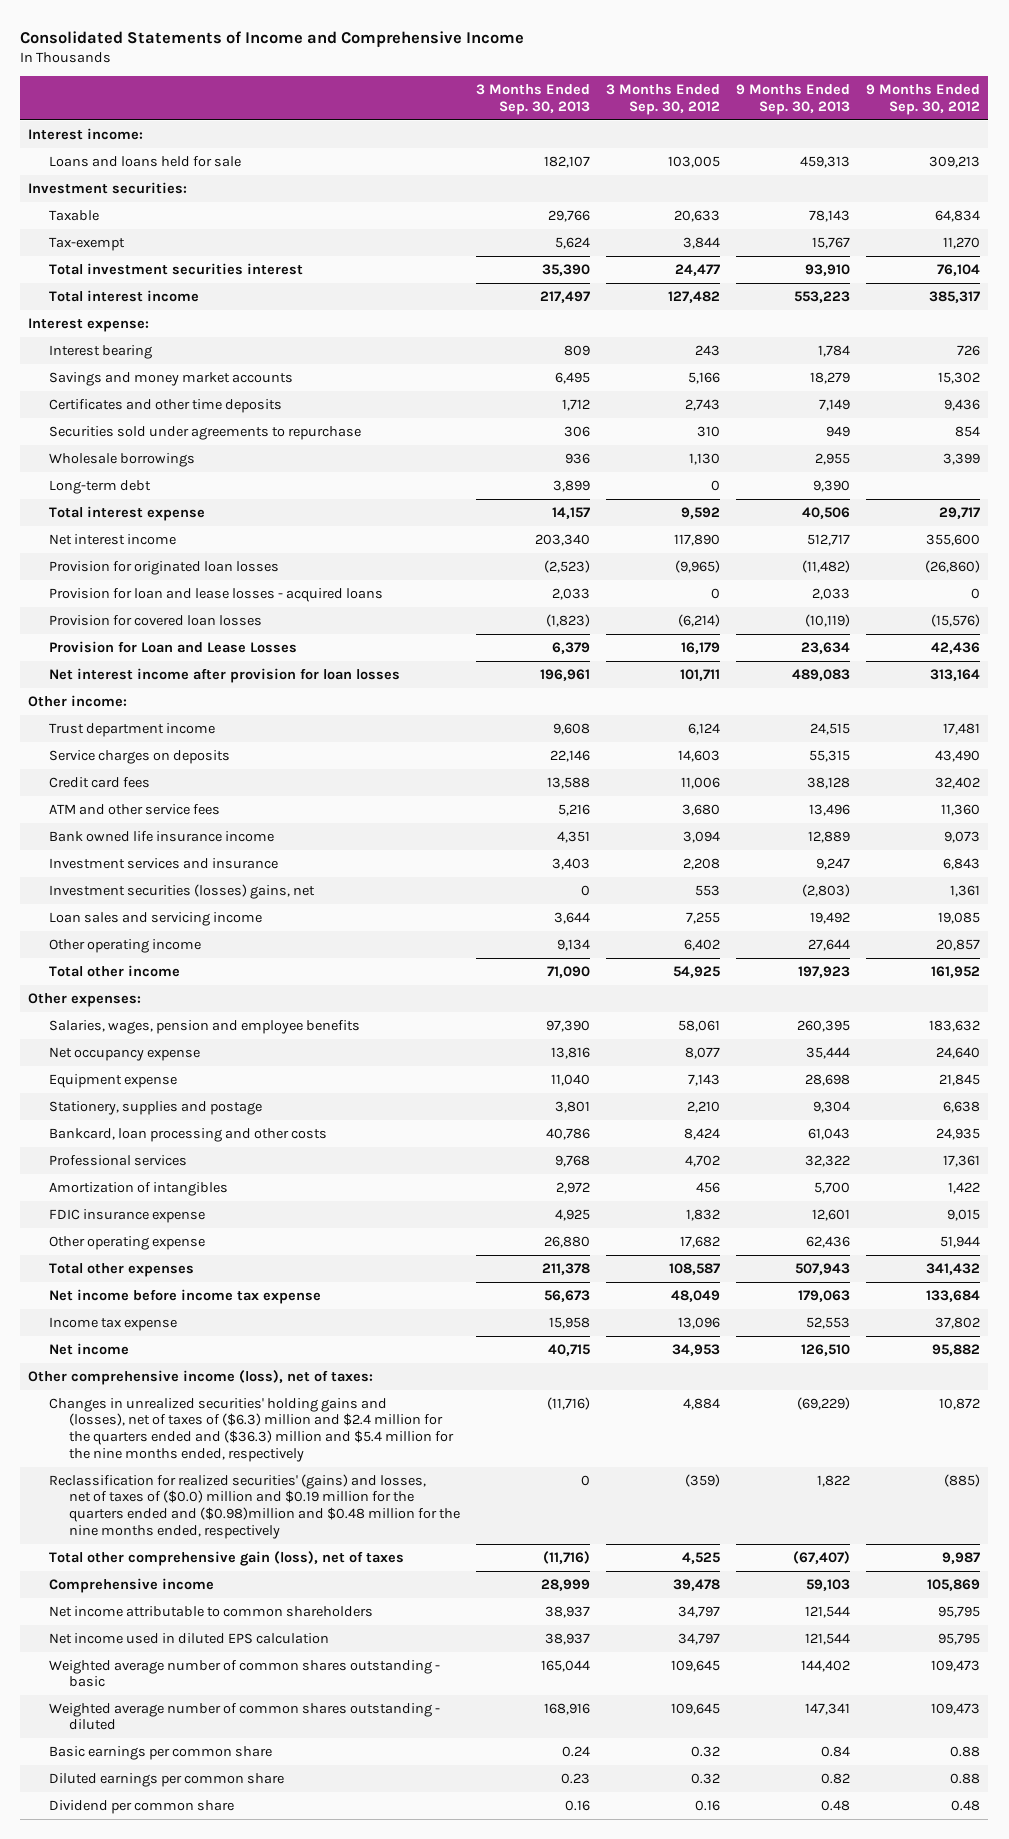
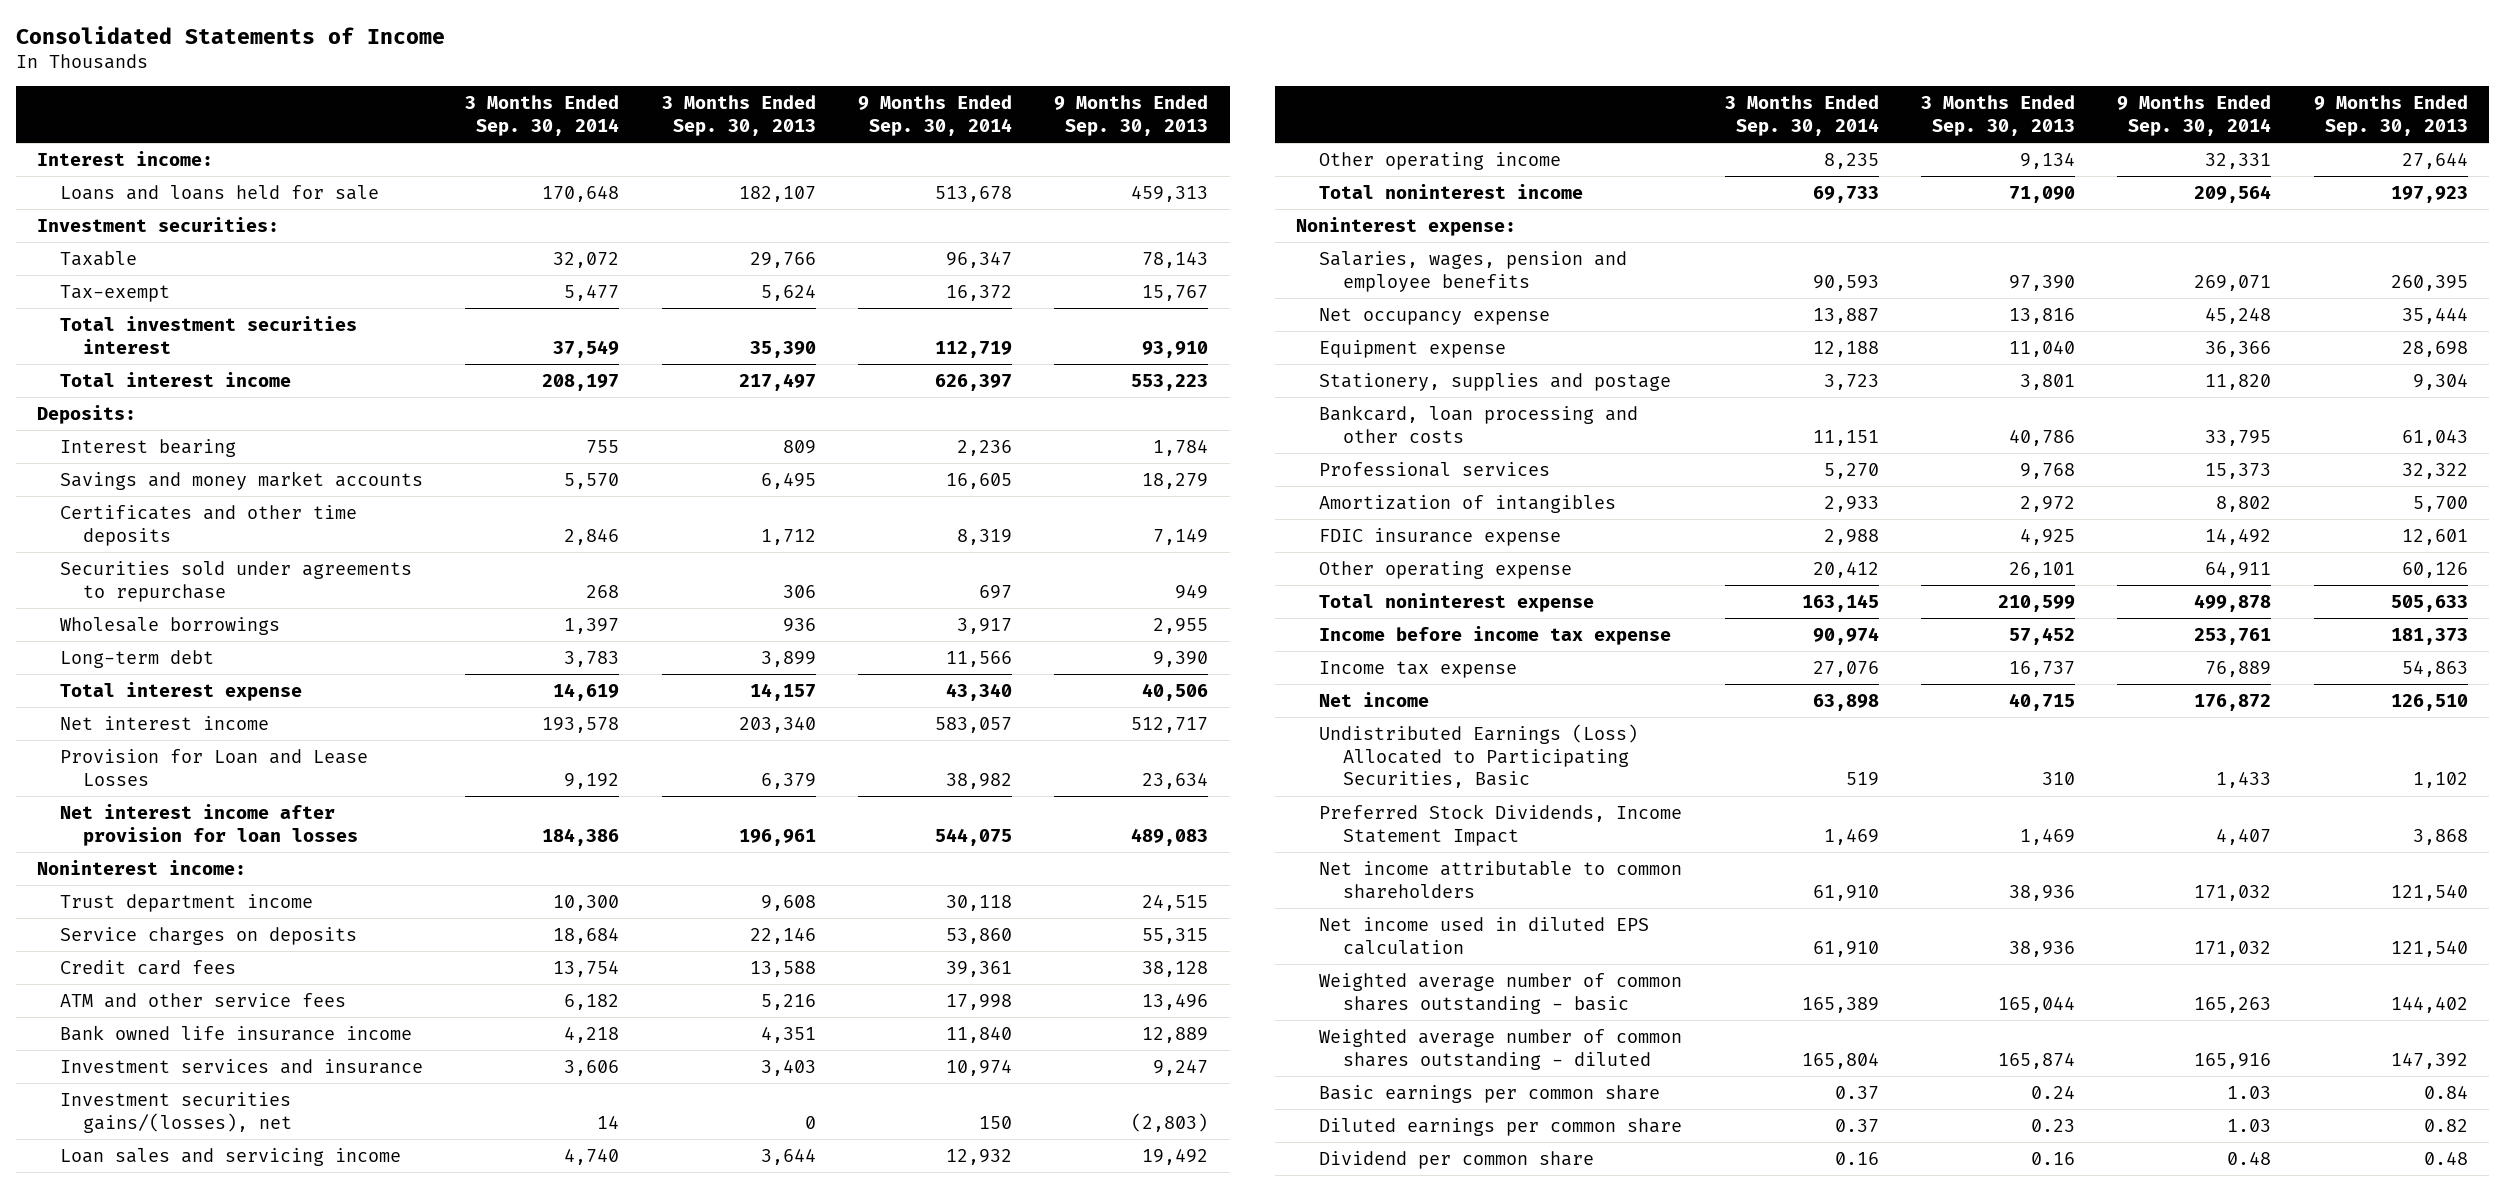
- Consolidated Statements of Income and Comprehensive Income
+ Consolidated Statements of Income
- | 3 Months Ended Sep. 30, 2013 | 3 Months Ended Sep. 30, 2012 | 9 Months Ended Sep. 30, 2013 | 9 Months Ended Sep. 30, 2012
+ | 3 Months Ended Sep. 30, 2014 | 3 Months Ended Sep. 30, 2013 | 9 Months Ended Sep. 30, 2014 | 9 Months Ended Sep. 30, 2013
- Interest expense:
+ Deposits:
- Provision for originated loan losses | (2,523) | (9,965) | (11,482) | (26,860)
- Provision for loan and lease losses - acquired loans | 2,033 | 0 | 2,033 | 0
- Provision for covered loan losses | (1,823) | (6,214) | (10,119) | (15,576)
- Other income:
+ Noninterest income:
- Investment securities (losses) gains, net | 0 | 553 | (2,803) | 1,361
+ Investment securities gains/(losses), net | 14 | 0 | 150 | (2,803)
- Total other income | 71,090 | 54,925 | 197,923 | 161,952
- Other expenses:
+ Total noninterest income | 69,733 | 71,090 | 209,564 | 197,923
+ Noninterest expense:
- Other operating expense | 26,880 | 17,682 | 62,436 | 51,944
- Total other expenses | 211,378 | 108,587 | 507,943 | 341,432
- Net income before income tax expense | 56,673 | 48,049 | 179,063 | 133,684
- Income tax expense | 15,958 | 13,096 | 52,553 | 37,802
+ Other operating expense | 20,412 | 26,101 | 64,911 | 60,126
+ Total noninterest expense | 163,145 | 210,599 | 499,878 | 505,633
+ Income before income tax expense | 90,974 | 57,452 | 253,761 | 181,373
+ Income tax expense | 27,076 | 16,737 | 76,889 | 54,863
- Other comprehensive income (loss), net of taxes:
- Changes in unrealized securities' holding gains and (losses), net of taxes of ($6.3) million and $2.4 million for the quarters ended and ($36.3) million and $5.4 million for the nine months ended, respectively | (11,716) | 4,884 | (69,229) | 10,872
- Reclassification for realized securities' (gains) and losses, net of taxes of ($0.0) million and $0.19 million for the quarters ended and ($0.98)million and $0.48 million for the nine months ended, respectively | 0 | (359) | 1,822 | (885)
- Total other comprehensive gain (loss), net of taxes | (11,716) | 4,525 | (67,407) | 9,987
- Comprehensive income | 28,999 | 39,478 | 59,103 | 105,869
- Net income attributable to common shareholders | 38,937 | 34,797 | 121,544 | 95,795
- Net income used in diluted EPS calculation | 38,937 | 34,797 | 121,544 | 95,795
+ Undistributed Earnings (Loss) Allocated to Participating Securities, Basic | 519 | 310 | 1,433 | 1,102
+ Preferred Stock Dividends, Income Statement Impact | 1,469 | 1,469 | 4,407 | 3,868
+ Net income attributable to common shareholders | 61,910 | 38,936 | 171,032 | 121,540
+ Net income used in diluted EPS calculation | 61,910 | 38,936 | 171,032 | 121,540
- Weighted average number of common shares outstanding - diluted | 168,916 | 109,645 | 147,341 | 109,473
+ Weighted average number of common shares outstanding - diluted | 165,804 | 165,874 | 165,916 | 147,392

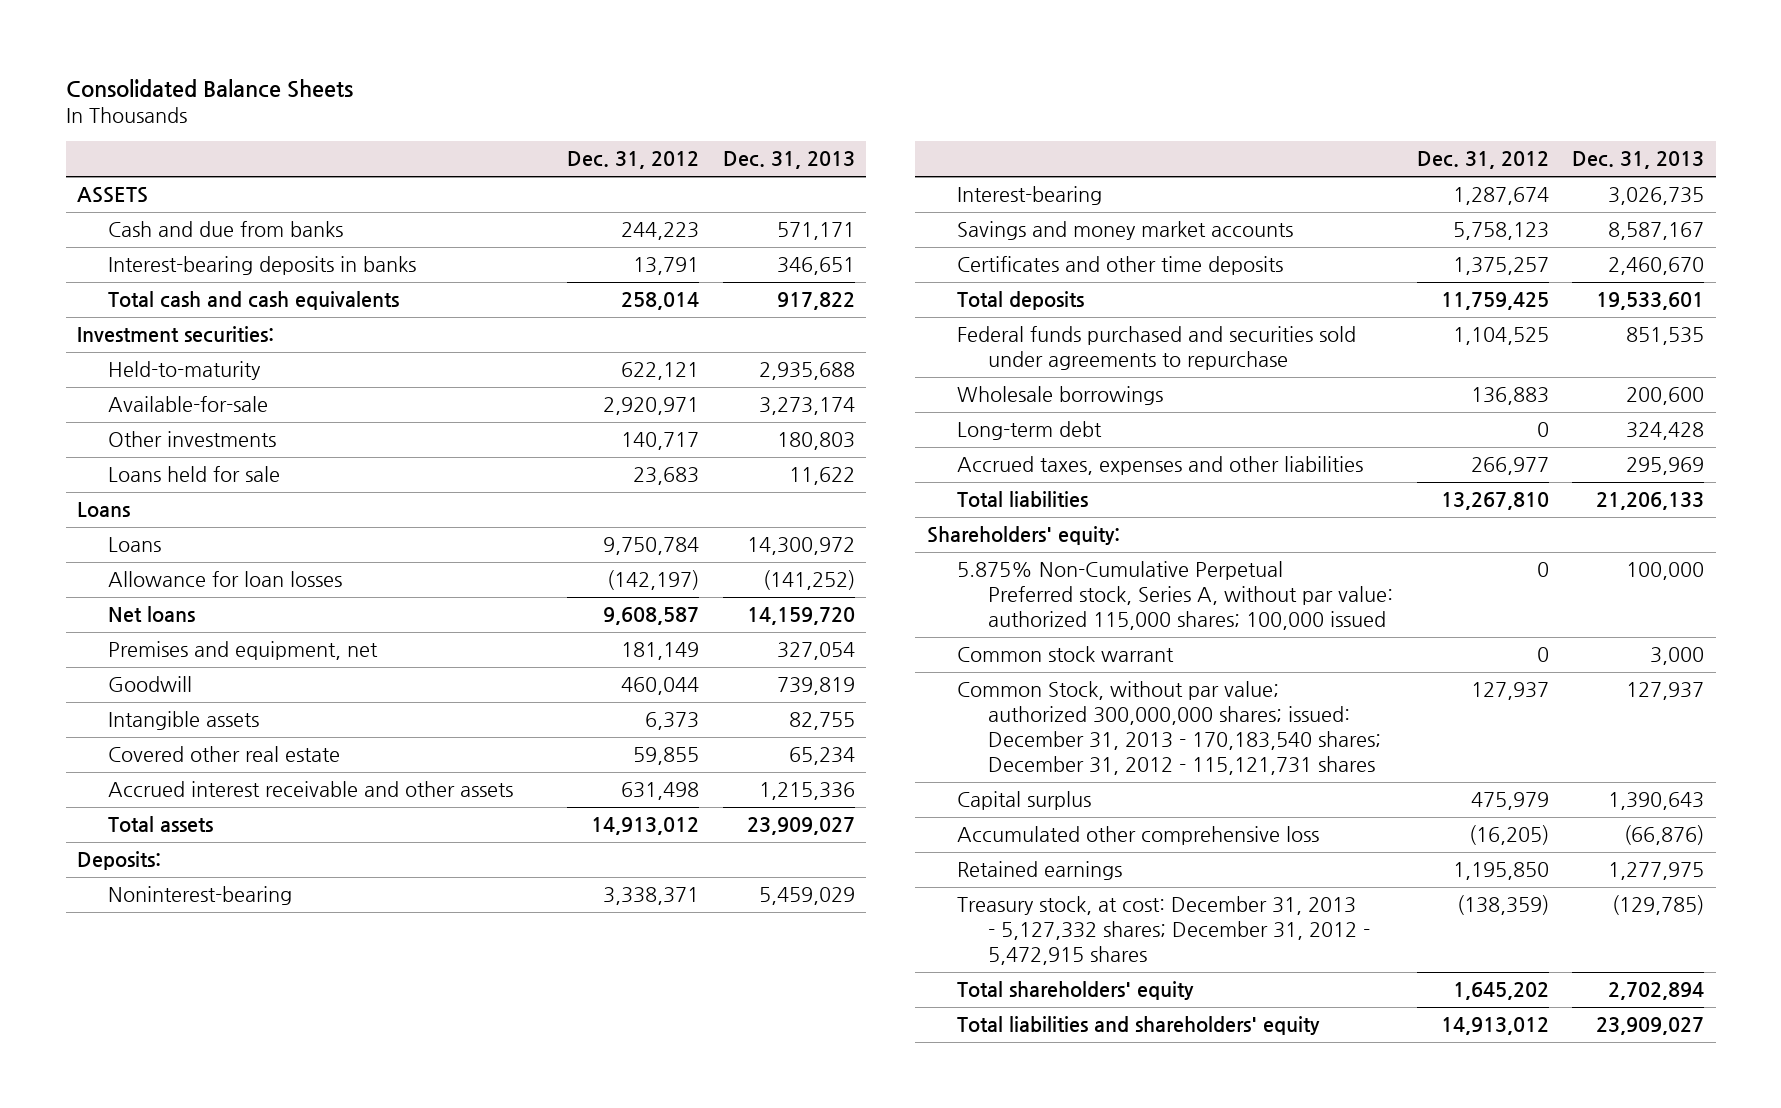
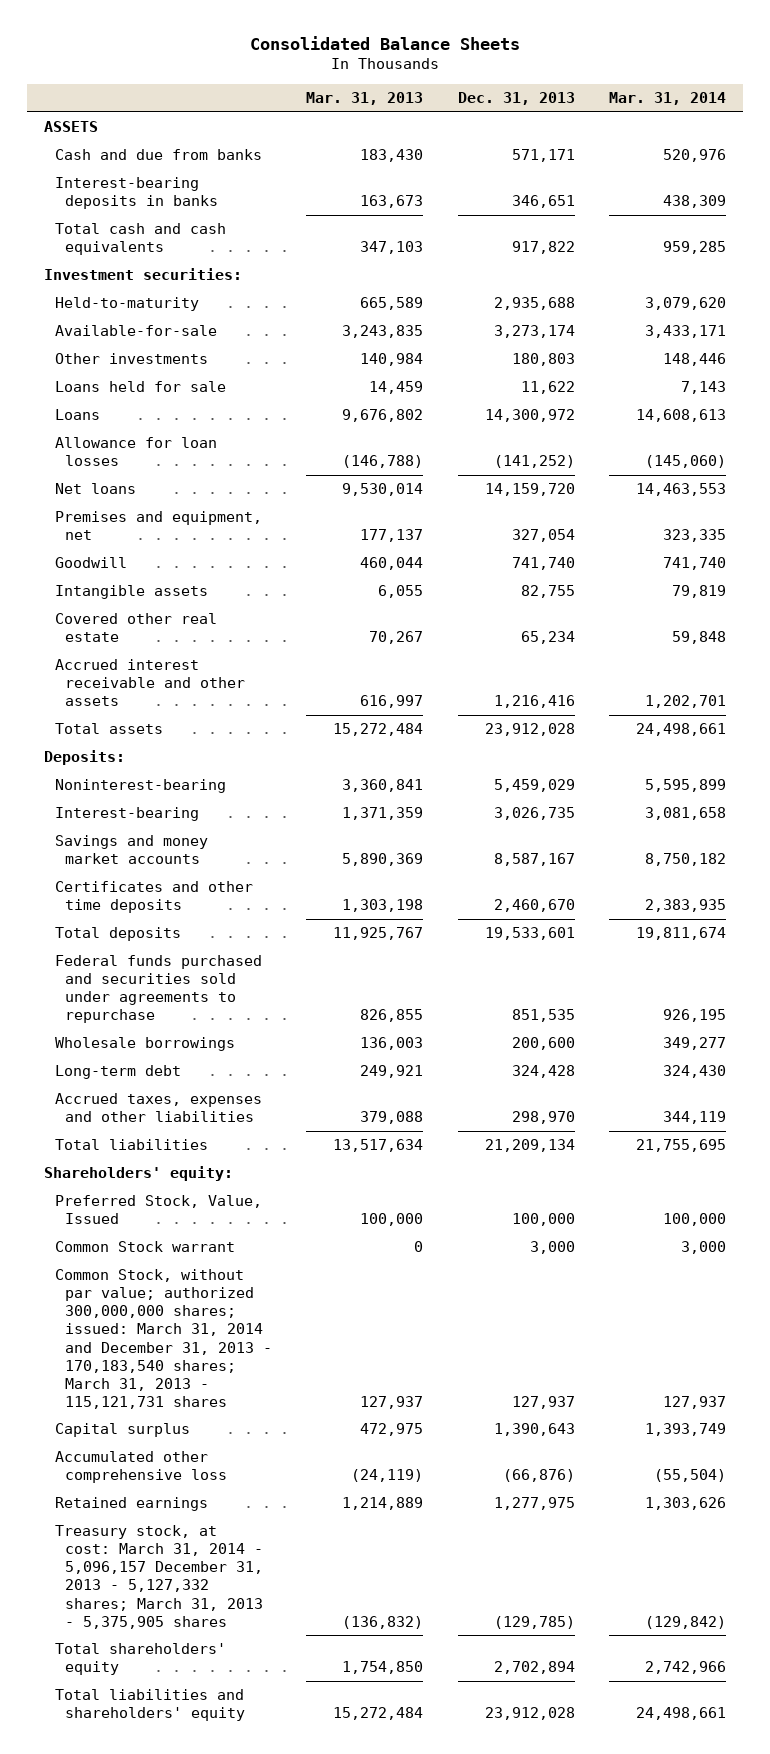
- | Dec. 31, 2012 | Dec. 31, 2013
+ | Mar. 31, 2013 | Dec. 31, 2013 | Mar. 31, 2014
- Loans
- Goodwill | 460,044 | 739,819
+ Goodwill | 460,044 | 741,740 | 741,740
- Accrued interest receivable and other assets | 631,498 | 1,215,336
- Total assets | 14,913,012 | 23,909,027
+ Accrued interest receivable and other assets | 616,997 | 1,216,416 | 1,202,701
+ Total assets | 15,272,484 | 23,912,028 | 24,498,661
- Accrued taxes, expenses and other liabilities | 266,977 | 295,969
- Total liabilities | 13,267,810 | 21,206,133
+ Accrued taxes, expenses and other liabilities | 379,088 | 298,970 | 344,119
+ Total liabilities | 13,517,634 | 21,209,134 | 21,755,695
- 5.875% Non-Cumulative Perpetual Preferred stock, Series A, without par value: authorized 115,000 shares; 100,000 issued | 0 | 100,000
- Common stock warrant | 0 | 3,000
- Common Stock, without par value; authorized 300,000,000 shares; issued: December 31, 2013 - 170,183,540 shares; December 31, 2012 - 115,121,731 shares | 127,937 | 127,937
+ Preferred Stock, Value, Issued | 100,000 | 100,000 | 100,000
+ Common Stock warrant | 0 | 3,000 | 3,000
+ Common Stock, without par value; authorized 300,000,000 shares; issued: March 31, 2014 and December 31, 2013 - 170,183,540 shares; March 31, 2013 - 115,121,731 shares | 127,937 | 127,937 | 127,937
- Treasury stock, at cost: December 31, 2013 - 5,127,332 shares; December 31, 2012 - 5,472,915 shares | (138,359) | (129,785)
+ Treasury stock, at cost: March 31, 2014 - 5,096,157 December 31, 2013 - 5,127,332 shares; March 31, 2013 - 5,375,905 shares | (136,832) | (129,785) | (129,842)
- Total liabilities and shareholders' equity | 14,913,012 | 23,909,027
+ Total liabilities and shareholders' equity | 15,272,484 | 23,912,028 | 24,498,661

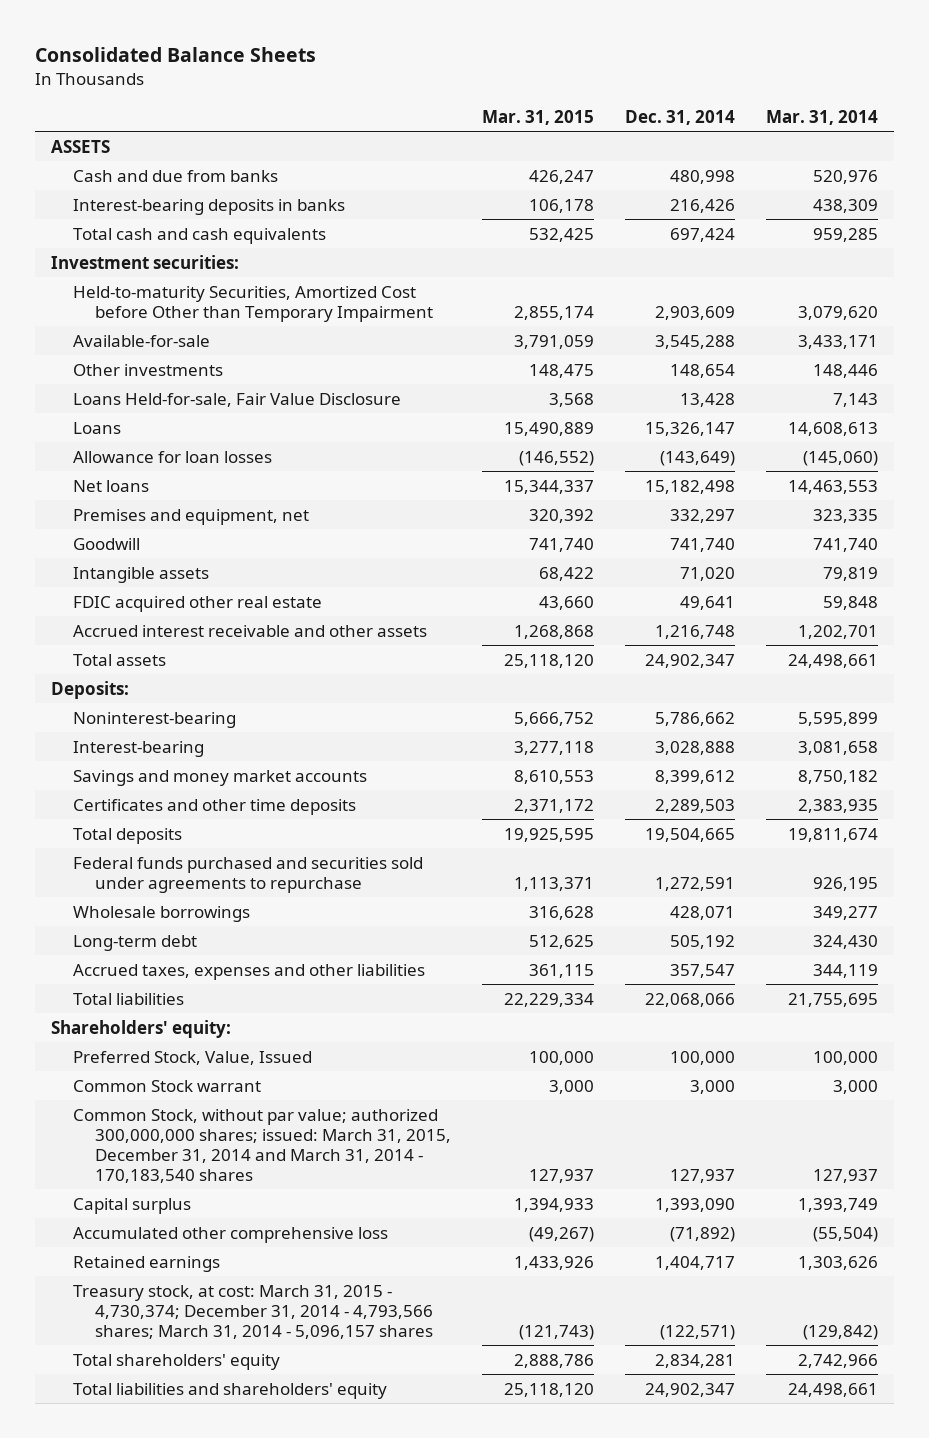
- | Mar. 31, 2013 | Dec. 31, 2013 | Mar. 31, 2014
+ | Mar. 31, 2015 | Dec. 31, 2014 | Mar. 31, 2014
- Held-to-maturity | 665,589 | 2,935,688 | 3,079,620
+ Held-to-maturity Securities, Amortized Cost before Other than Temporary Impairment | 2,855,174 | 2,903,609 | 3,079,620
- Loans held for sale | 14,459 | 11,622 | 7,143
+ Loans Held-for-sale, Fair Value Disclosure | 3,568 | 13,428 | 7,143
- Covered other real estate | 70,267 | 65,234 | 59,848
+ FDIC acquired other real estate | 43,660 | 49,641 | 59,848
- Common Stock, without par value; authorized 300,000,000 shares; issued: March 31, 2014 and December 31, 2013 - 170,183,540 shares; March 31, 2013 - 115,121,731 shares | 127,937 | 127,937 | 127,937
+ Common Stock, without par value; authorized 300,000,000 shares; issued: March 31, 2015, December 31, 2014 and March 31, 2014 - 170,183,540 shares | 127,937 | 127,937 | 127,937
- Treasury stock, at cost: March 31, 2014 - 5,096,157 December 31, 2013 - 5,127,332 shares; March 31, 2013 - 5,375,905 shares | (136,832) | (129,785) | (129,842)
+ Treasury stock, at cost: March 31, 2015 - 4,730,374; December 31, 2014 - 4,793,566 shares; March 31, 2014 - 5,096,157 shares | (121,743) | (122,571) | (129,842)

